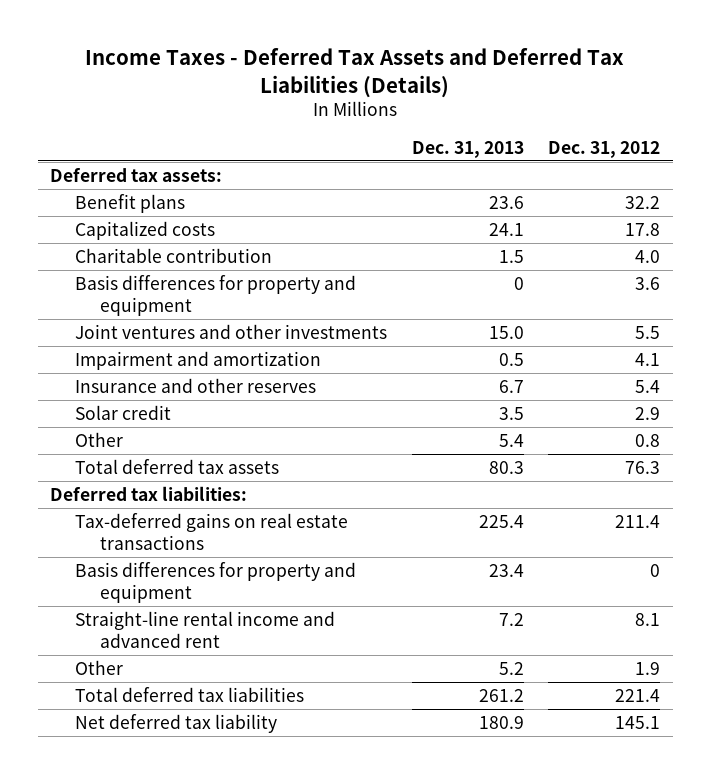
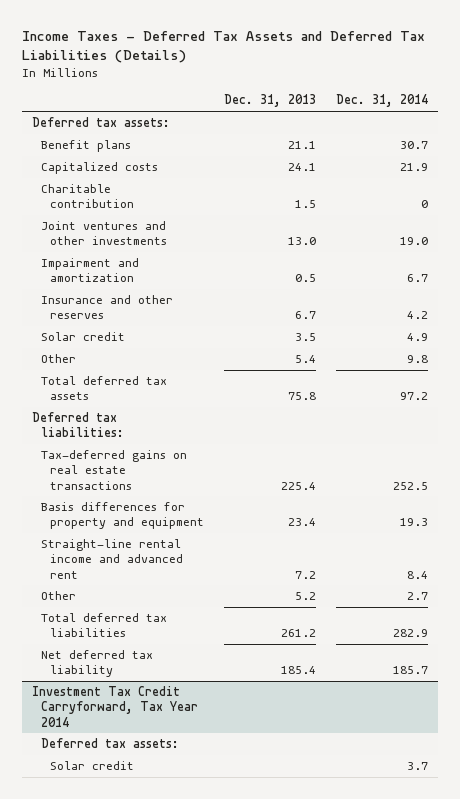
- | Dec. 31, 2013 | Dec. 31, 2012
+ | Dec. 31, 2013 | Dec. 31, 2014
- Benefit plans | 23.6 | 32.2
+ Benefit plans | 21.1 | 30.7
- Basis differences for property and equipment | 0 | 3.6
- Joint ventures and other investments | 15.0 | 5.5
+ Joint ventures and other investments | 13.0 | 19.0
- Total deferred tax assets | 80.3 | 76.3
+ Total deferred tax assets | 75.8 | 97.2
- Net deferred tax liability | 180.9 | 145.1
+ Net deferred tax liability | 185.4 | 185.7
+ Investment Tax Credit Carryforward, Tax Year 2014
+ Deferred tax assets:
+ Solar credit | | 3.7

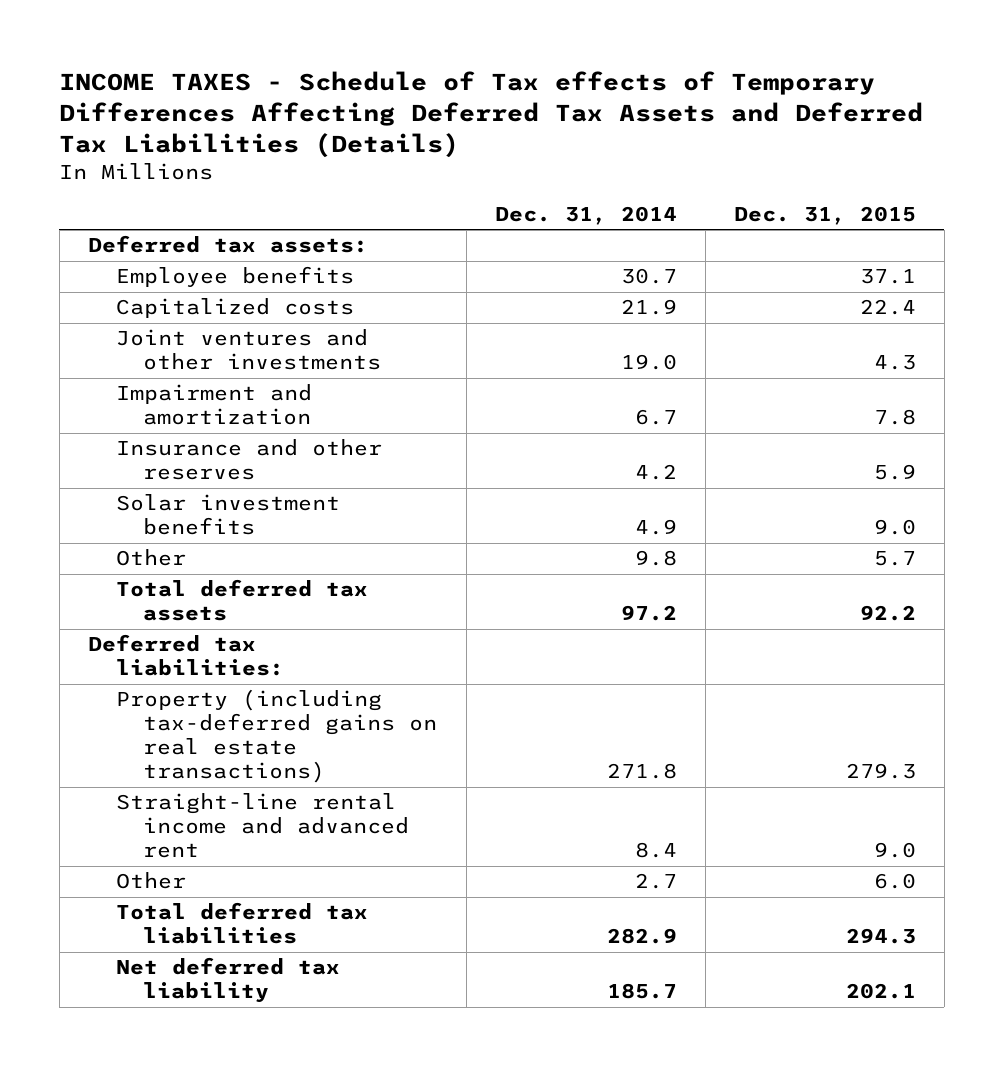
- Income Taxes - Deferred Tax Assets and Deferred Tax Liabilities (Details)
+ INCOME TAXES - Schedule of Tax effects of Temporary Differences Affecting Deferred Tax Assets and Deferred Tax Liabilities (Details)
- | Dec. 31, 2013 | Dec. 31, 2014
+ | Dec. 31, 2014 | Dec. 31, 2015
- Benefit plans | 21.1 | 30.7
+ Employee benefits | 30.7 | 37.1
- Charitable contribution | 1.5 | 0
- Solar credit | 3.5 | 4.9
+ Solar investment benefits | 4.9 | 9.0
- Tax-deferred gains on real estate transactions | 225.4 | 252.5
- Basis differences for property and equipment | 23.4 | 19.3
+ Property (including tax-deferred gains on real estate transactions) | 271.8 | 279.3
- Investment Tax Credit Carryforward, Tax Year 2014
- Deferred tax assets:
- Solar credit | | 3.7

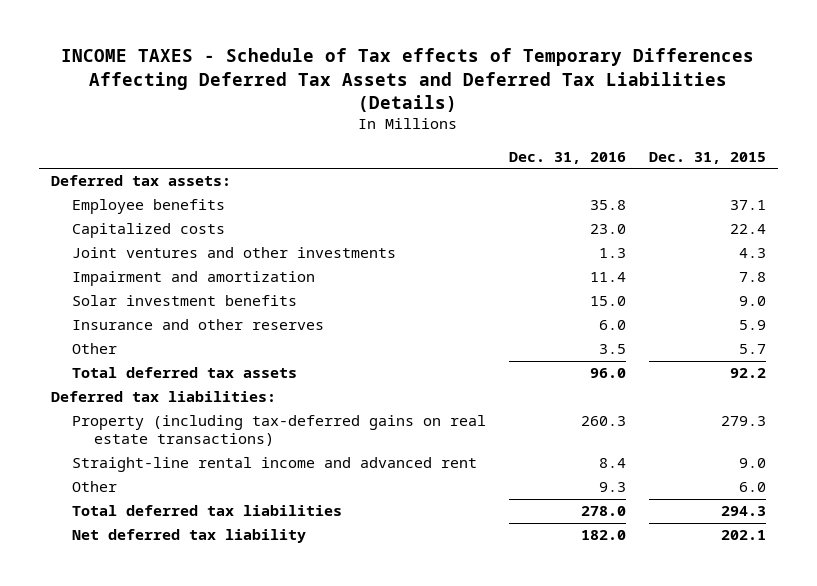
- | Dec. 31, 2014 | Dec. 31, 2015
+ | Dec. 31, 2016 | Dec. 31, 2015
moved down: Insurance and other reserves | 6.0 | 5.9

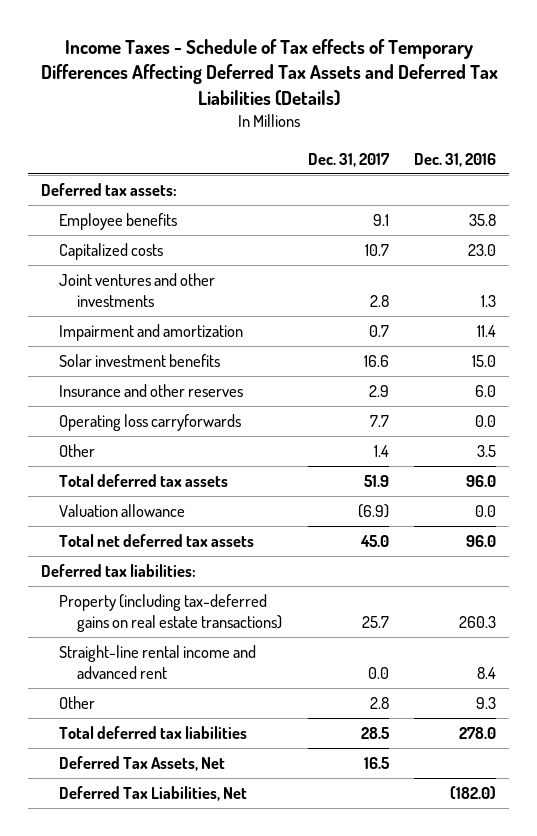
- INCOME TAXES - Schedule of Tax effects of Temporary Differences Affecting Deferred Tax Assets and Deferred Tax Liabilities (Details)
+ Income Taxes - Schedule of Tax effects of Temporary Differences Affecting Deferred Tax Assets and Deferred Tax Liabilities (Details)
- | Dec. 31, 2016 | Dec. 31, 2015
+ | Dec. 31, 2017 | Dec. 31, 2016
+ Operating loss carryforwards | 7.7 | 0.0
+ Valuation allowance | (6.9) | 0.0
+ Total net deferred tax assets | 45.0 | 96.0
- Net deferred tax liability | 182.0 | 202.1
+ Deferred Tax Assets, Net | 16.5 |
+ Deferred Tax Liabilities, Net | | (182.0)

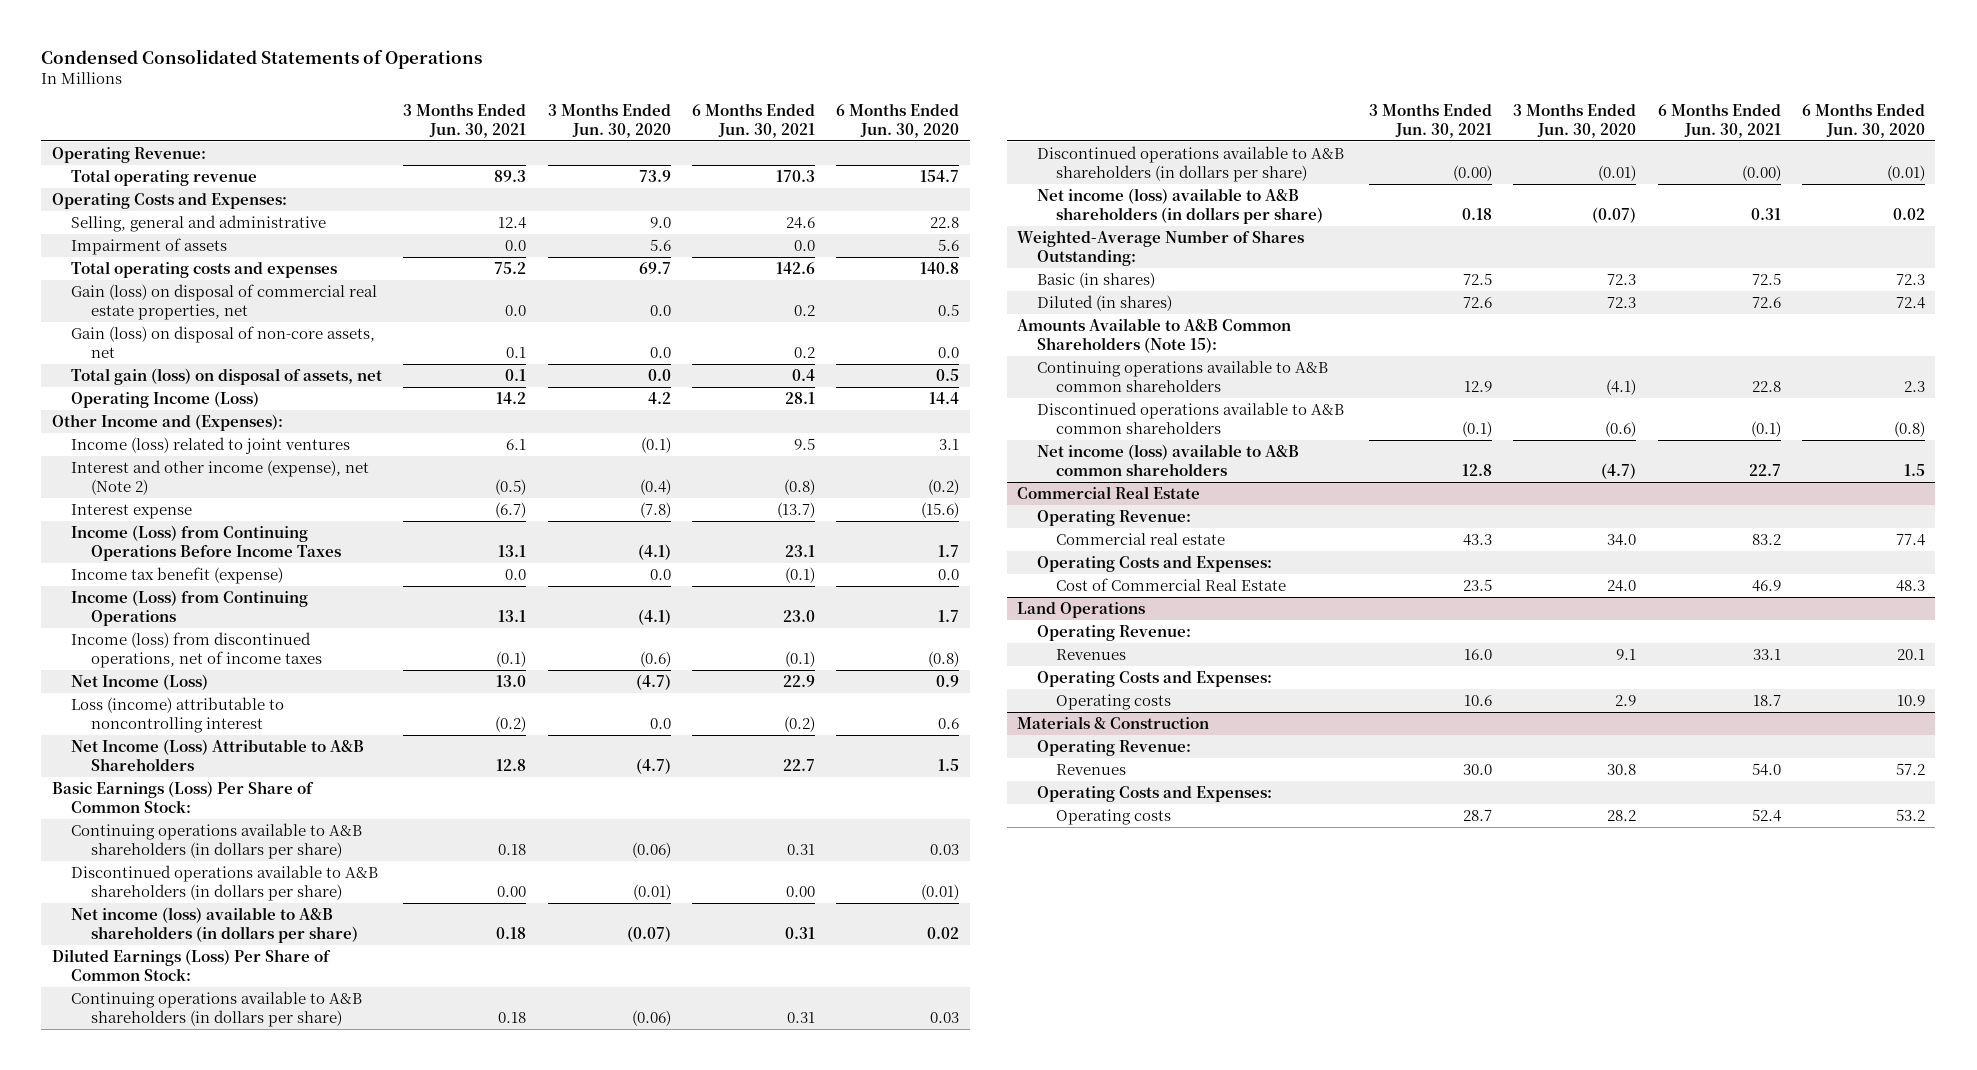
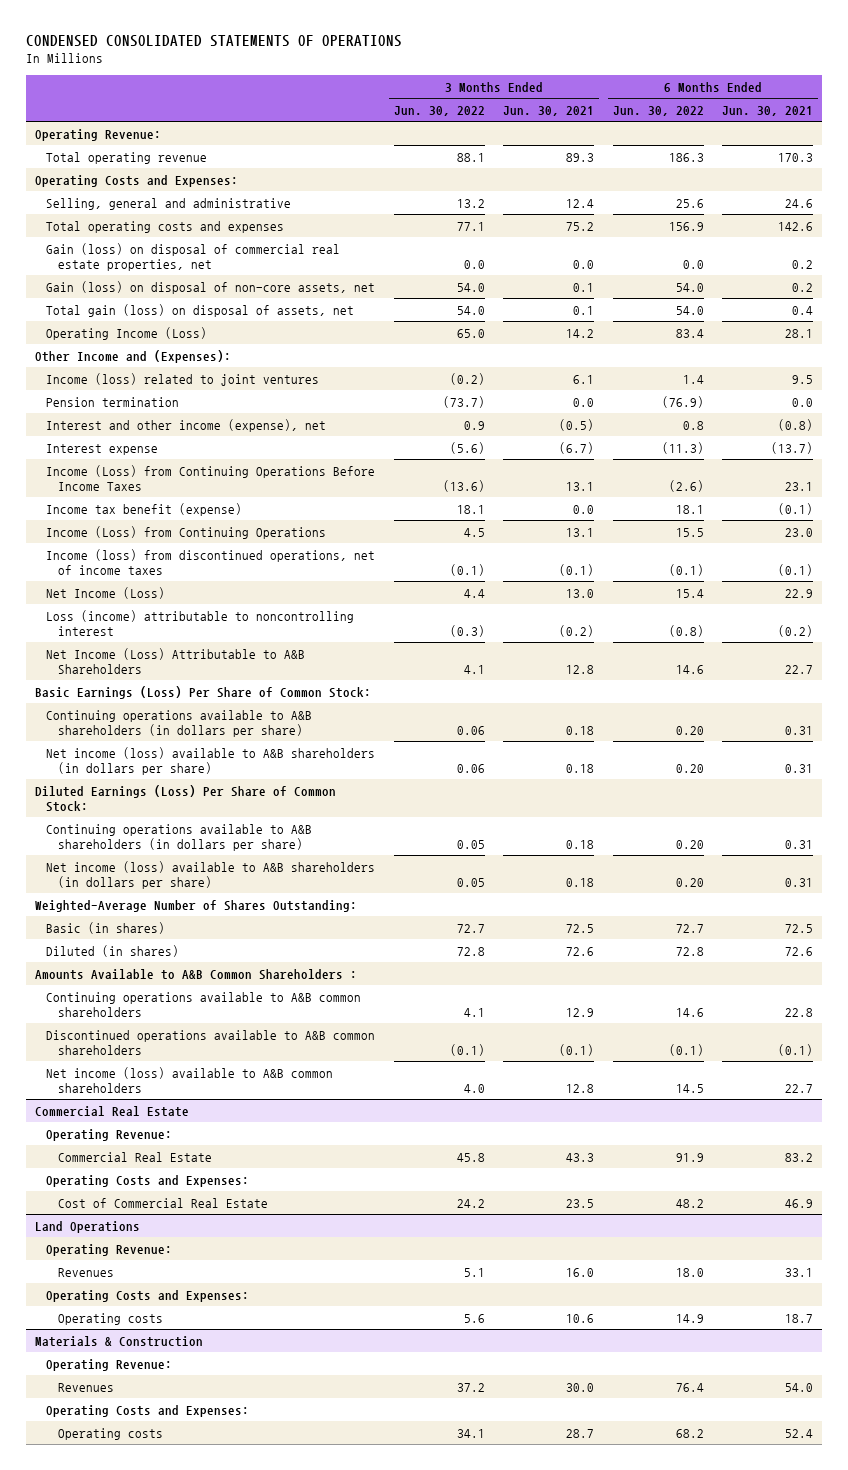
- Condensed Consolidated Statements of Operations
+ CONDENSED CONSOLIDATED STATEMENTS OF OPERATIONS
- | 3 Months Ended Jun. 30, 2021 | 3 Months Ended Jun. 30, 2020 | 6 Months Ended Jun. 30, 2021 | 6 Months Ended Jun. 30, 2020
+ | 3 Months Ended Jun. 30, 2022 | 3 Months Ended Jun. 30, 2021 | 6 Months Ended Jun. 30, 2022 | 6 Months Ended Jun. 30, 2021
- Impairment of assets | 0.0 | 5.6 | 0.0 | 5.6
- Interest and other income (expense), net (Note 2) | (0.5) | (0.4) | (0.8) | (0.2)
+ Pension termination | (73.7) | 0.0 | (76.9) | 0.0
+ Interest and other income (expense), net | 0.9 | (0.5) | 0.8 | (0.8)
- Discontinued operations available to A&B shareholders (in dollars per share) | 0.00 | (0.01) | 0.00 | (0.01)
- Discontinued operations available to A&B shareholders (in dollars per share) | (0.00) | (0.01) | (0.00) | (0.01)
- Amounts Available to A&B Common Shareholders (Note 15):
+ Amounts Available to A&B Common Shareholders :
@ Commercial Real Estate
- Commercial real estate | 43.3 | 34.0 | 83.2 | 77.4
+ Commercial Real Estate | 45.8 | 43.3 | 91.9 | 83.2

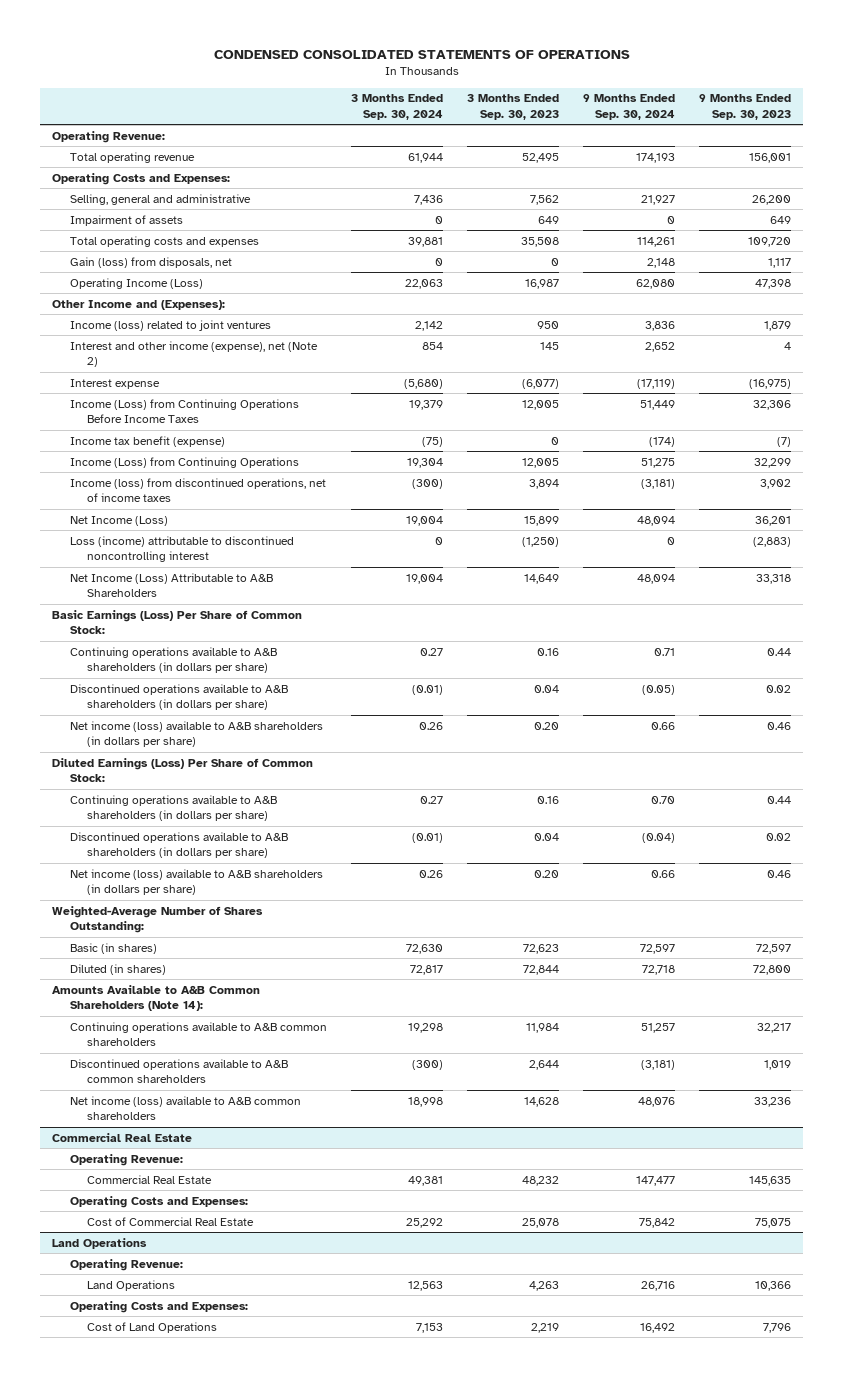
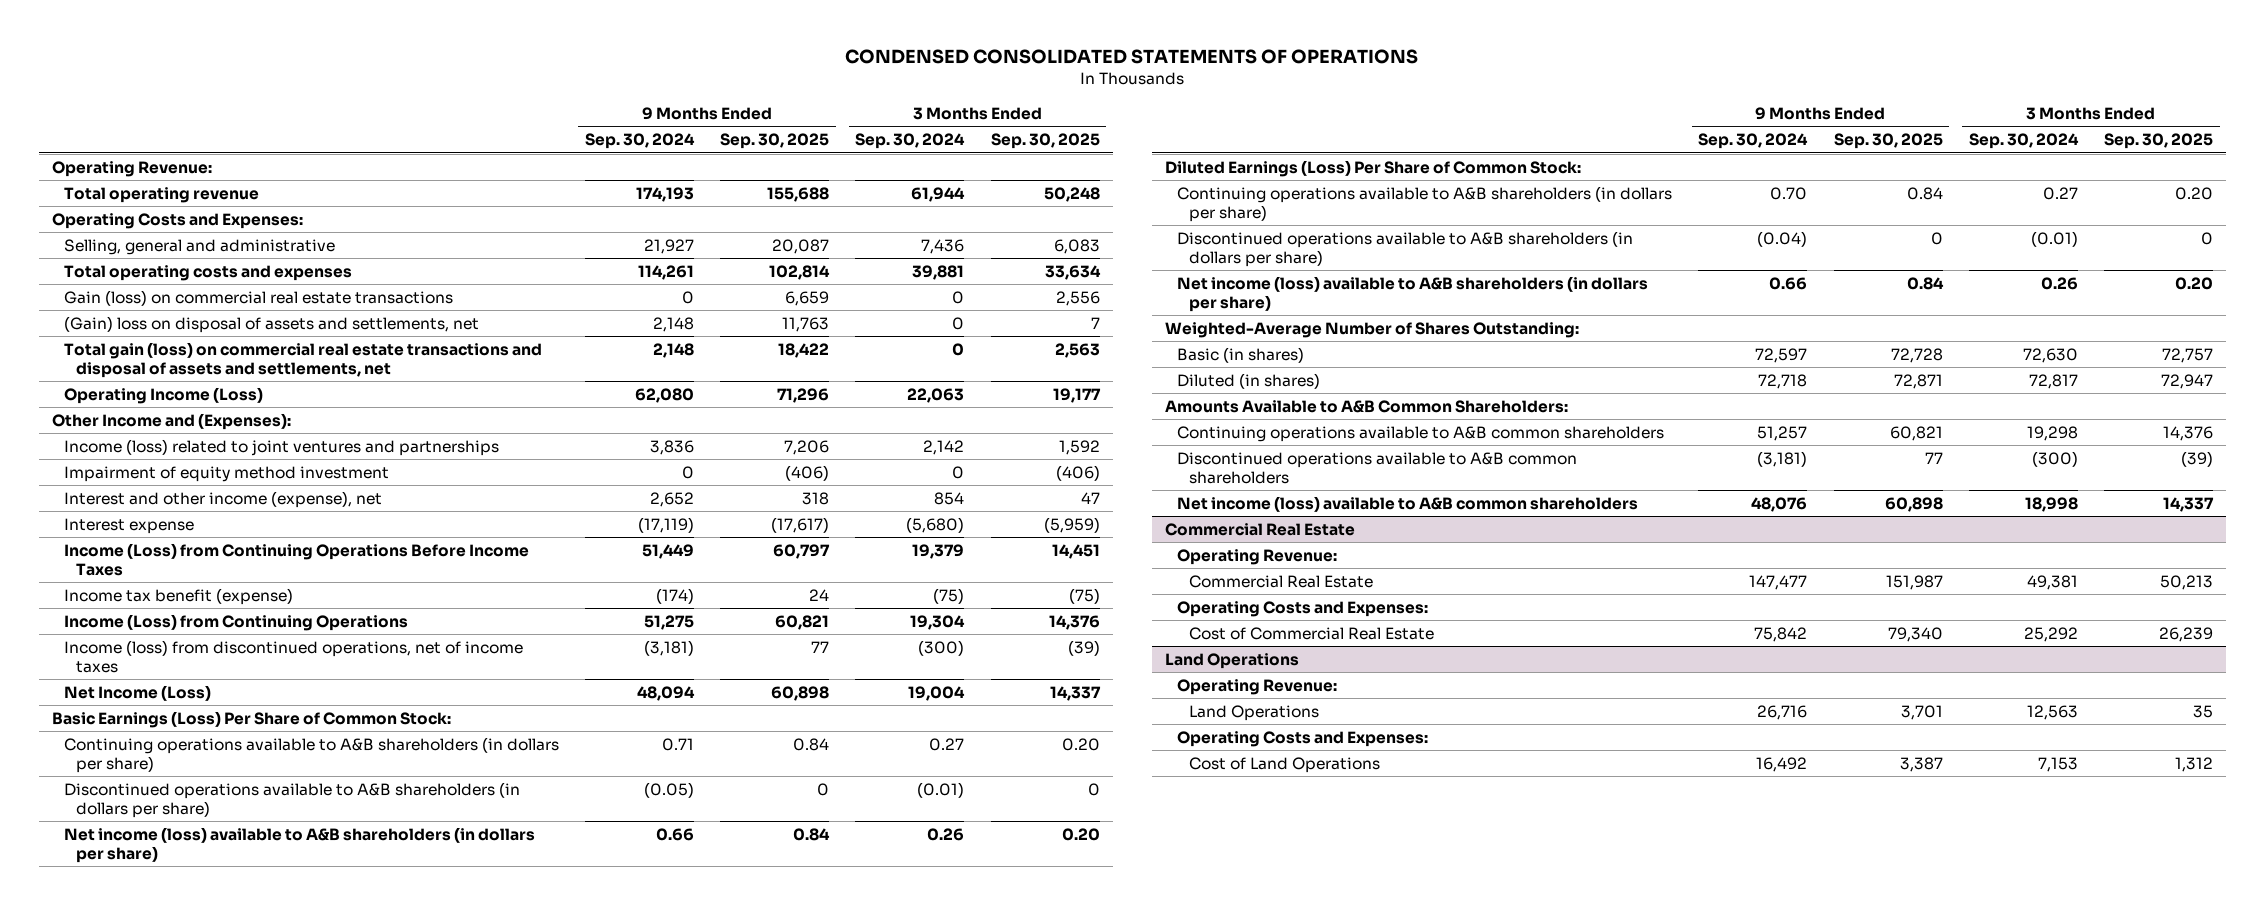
- | 3 Months Ended Sep. 30, 2024 | 3 Months Ended Sep. 30, 2023 | 9 Months Ended Sep. 30, 2024 | 9 Months Ended Sep. 30, 2023
+ | 9 Months Ended Sep. 30, 2024 | 9 Months Ended Sep. 30, 2025 | 3 Months Ended Sep. 30, 2024 | 3 Months Ended Sep. 30, 2025
- Impairment of assets | 0 | 649 | 0 | 649
- Gain (loss) from disposals, net | 0 | 0 | 2,148 | 1,117
+ Gain (loss) on commercial real estate transactions | 0 | 6,659 | 0 | 2,556
+ (Gain) loss on disposal of assets and settlements, net | 2,148 | 11,763 | 0 | 7
+ Total gain (loss) on commercial real estate transactions and disposal of assets and settlements, net | 2,148 | 18,422 | 0 | 2,563
- Income (loss) related to joint ventures | 2,142 | 950 | 3,836 | 1,879
- Interest and other income (expense), net (Note 2) | 854 | 145 | 2,652 | 4
+ Income (loss) related to joint ventures and partnerships | 3,836 | 7,206 | 2,142 | 1,592
+ Impairment of equity method investment | 0 | (406) | 0 | (406)
+ Interest and other income (expense), net | 2,652 | 318 | 854 | 47
- Loss (income) attributable to discontinued noncontrolling interest | 0 | (1,250) | 0 | (2,883)
- Net Income (Loss) Attributable to A&B Shareholders | 19,004 | 14,649 | 48,094 | 33,318
- Amounts Available to A&B Common Shareholders (Note 14):
+ Amounts Available to A&B Common Shareholders:

